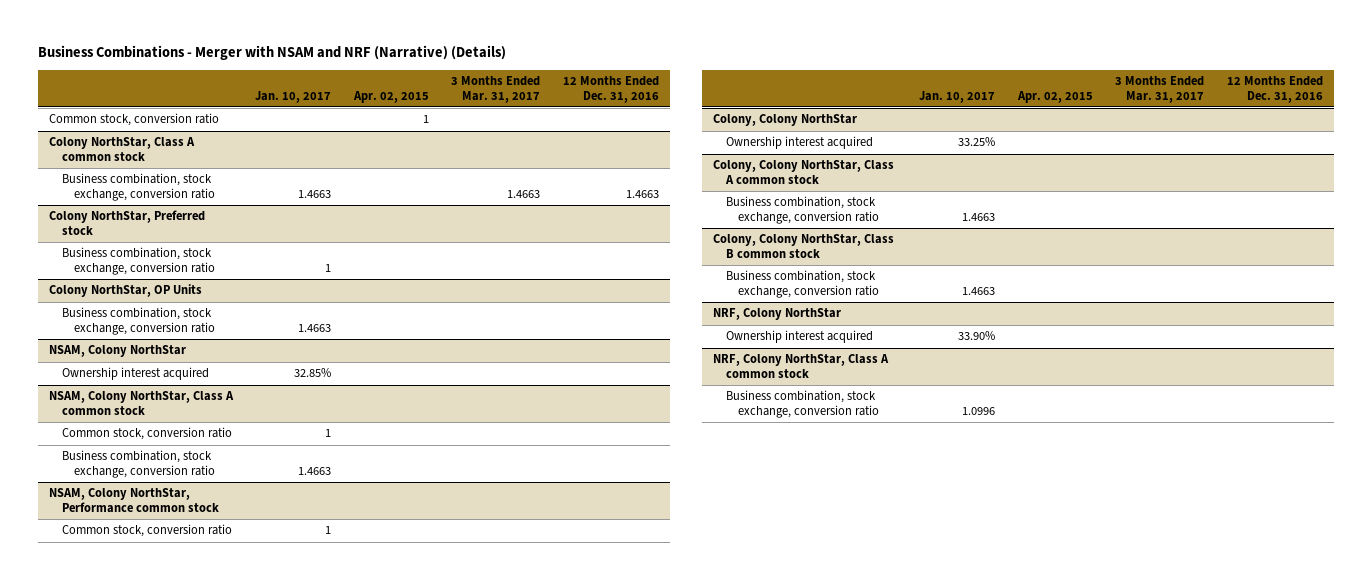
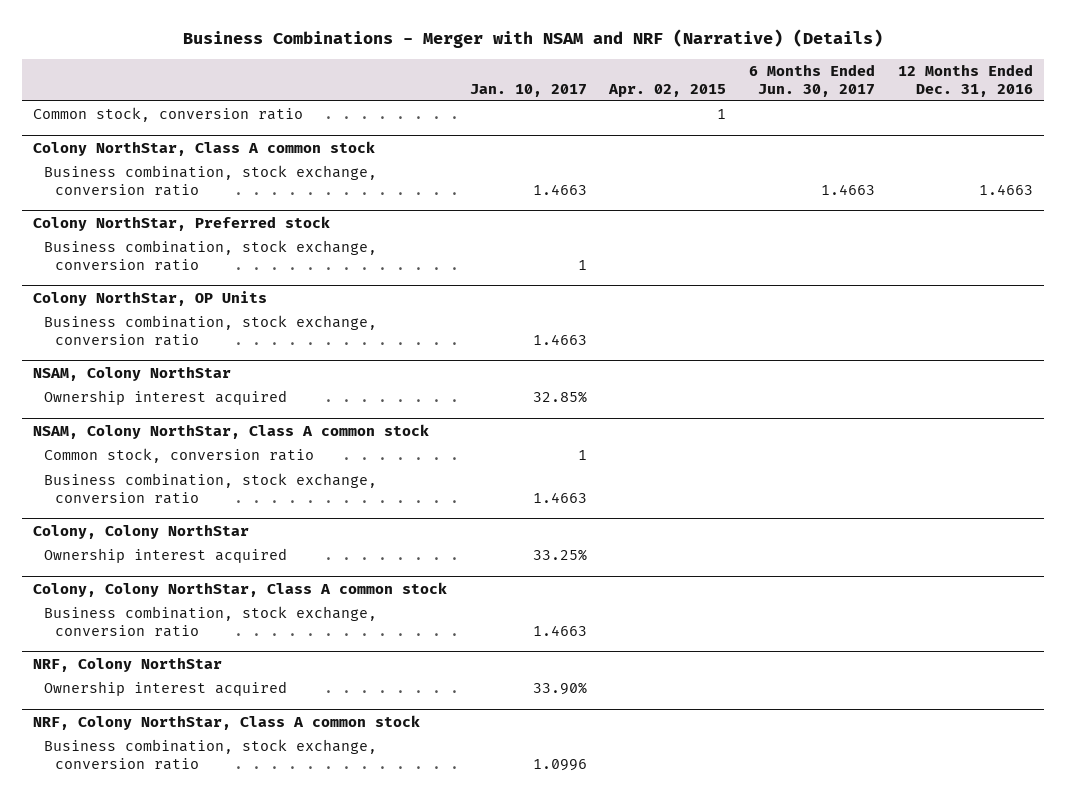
- | Jan. 10, 2017 | Apr. 02, 2015 | 3 Months Ended Mar. 31, 2017 | 12 Months Ended Dec. 31, 2016
+ | Jan. 10, 2017 | Apr. 02, 2015 | 6 Months Ended Jun. 30, 2017 | 12 Months Ended Dec. 31, 2016
- NSAM, Colony NorthStar, Performance common stock
- Common stock, conversion ratio | 1 | | |
- Colony, Colony NorthStar, Class B common stock
- Business combination, stock exchange, conversion ratio | 1.4663 | | |

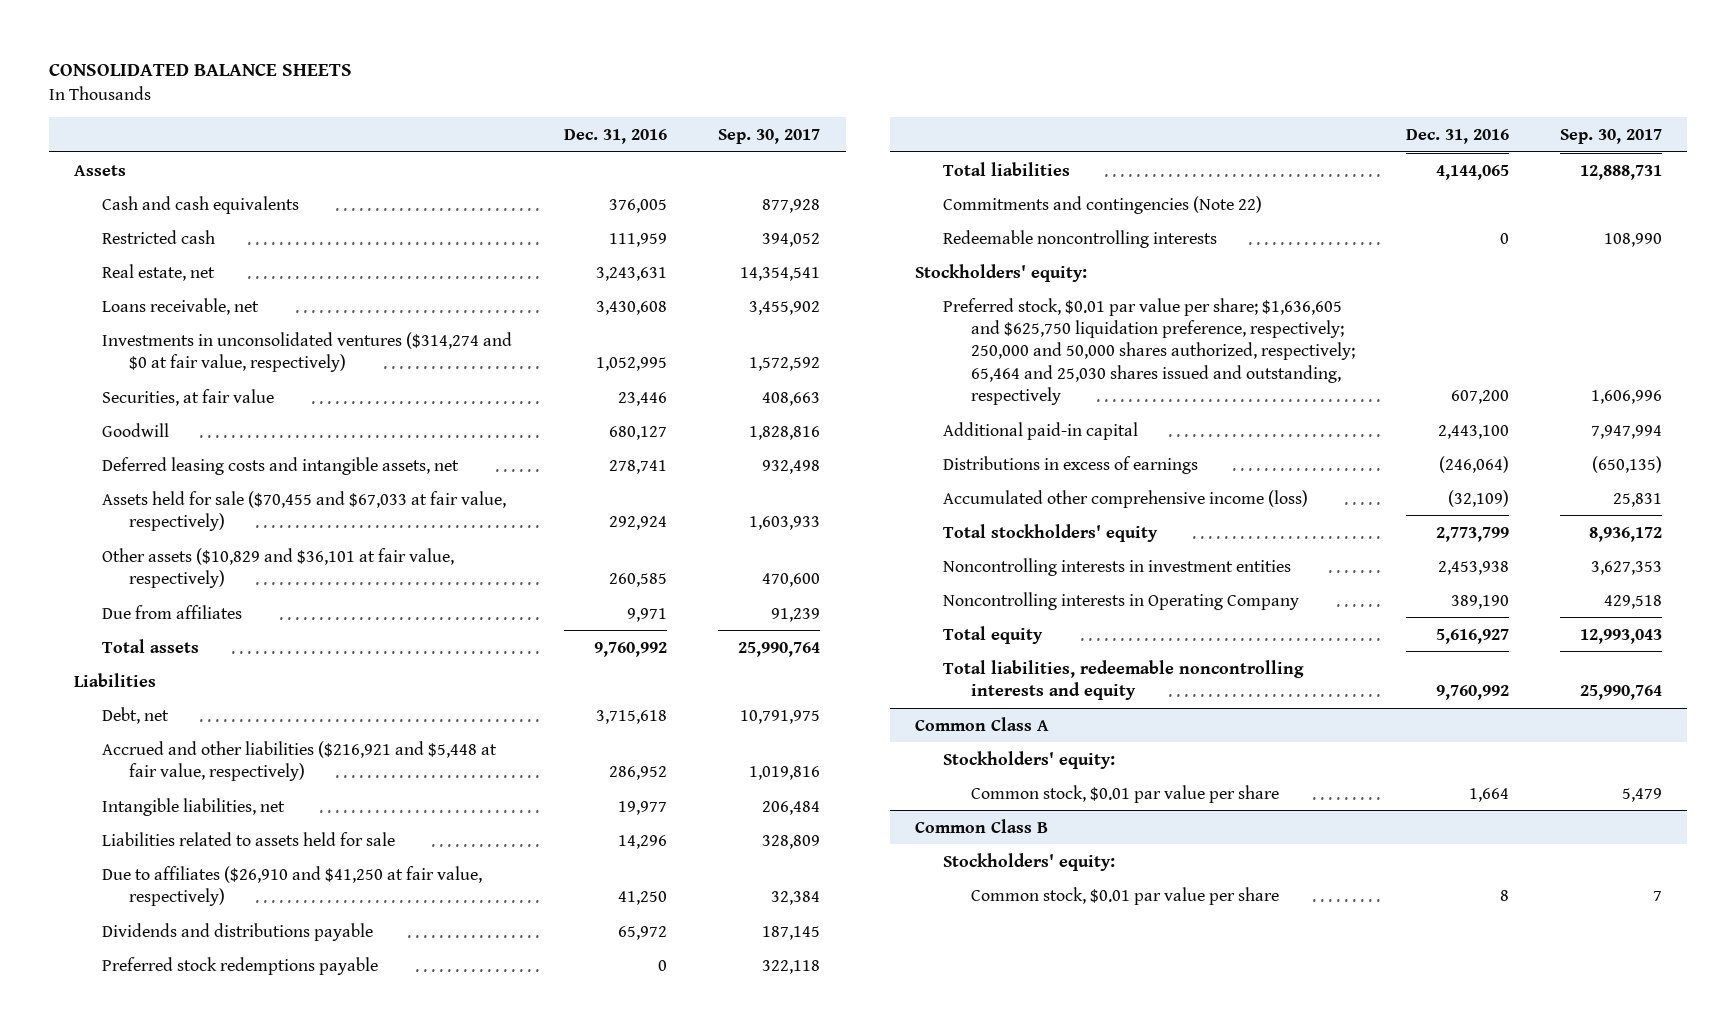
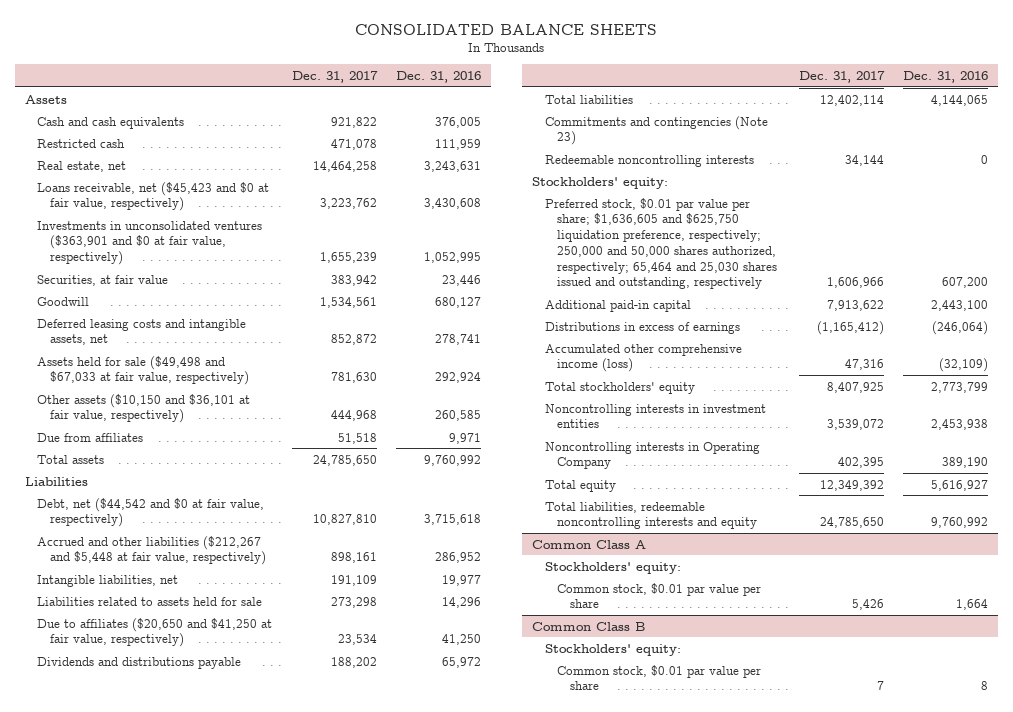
- | Dec. 31, 2016 | Sep. 30, 2017
+ | Dec. 31, 2017 | Dec. 31, 2016
- Loans receivable, net | 3,430,608 | 3,455,902
- Investments in unconsolidated ventures ($314,274 and $0 at fair value, respectively) | 1,052,995 | 1,572,592
+ Loans receivable, net ($45,423 and $0 at fair value, respectively) | 3,223,762 | 3,430,608
+ Investments in unconsolidated ventures ($363,901 and $0 at fair value, respectively) | 1,655,239 | 1,052,995
- Assets held for sale ($70,455 and $67,033 at fair value, respectively) | 292,924 | 1,603,933
- Other assets ($10,829 and $36,101 at fair value, respectively) | 260,585 | 470,600
+ Assets held for sale ($49,498 and $67,033 at fair value, respectively) | 781,630 | 292,924
+ Other assets ($10,150 and $36,101 at fair value, respectively) | 444,968 | 260,585
- Debt, net | 3,715,618 | 10,791,975
- Accrued and other liabilities ($216,921 and $5,448 at fair value, respectively) | 286,952 | 1,019,816
+ Debt, net ($44,542 and $0 at fair value, respectively) | 10,827,810 | 3,715,618
+ Accrued and other liabilities ($212,267 and $5,448 at fair value, respectively) | 898,161 | 286,952
- Due to affiliates ($26,910 and $41,250 at fair value, respectively) | 41,250 | 32,384
+ Due to affiliates ($20,650 and $41,250 at fair value, respectively) | 23,534 | 41,250
- Preferred stock redemptions payable | 0 | 322,118
- Commitments and contingencies (Note 22)
+ Commitments and contingencies (Note 23)

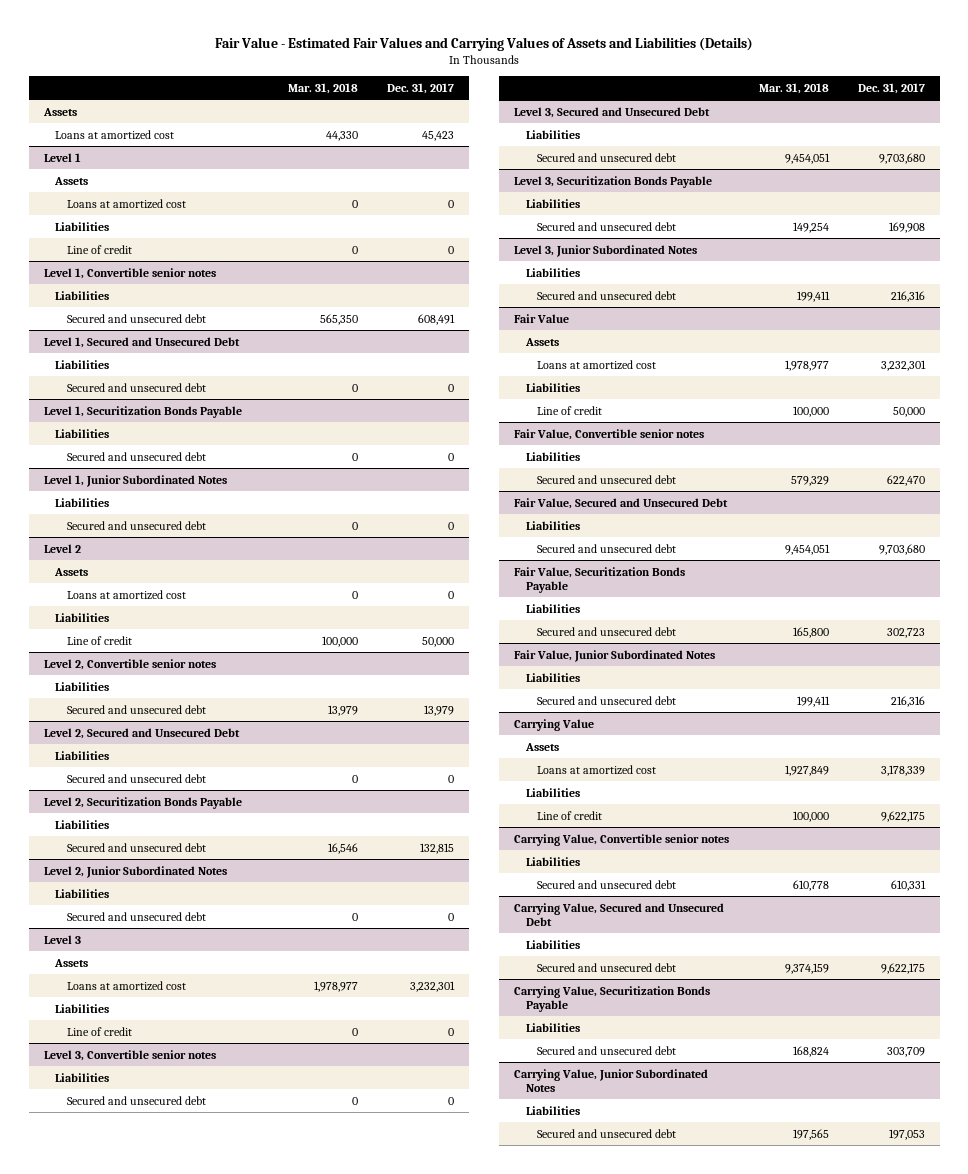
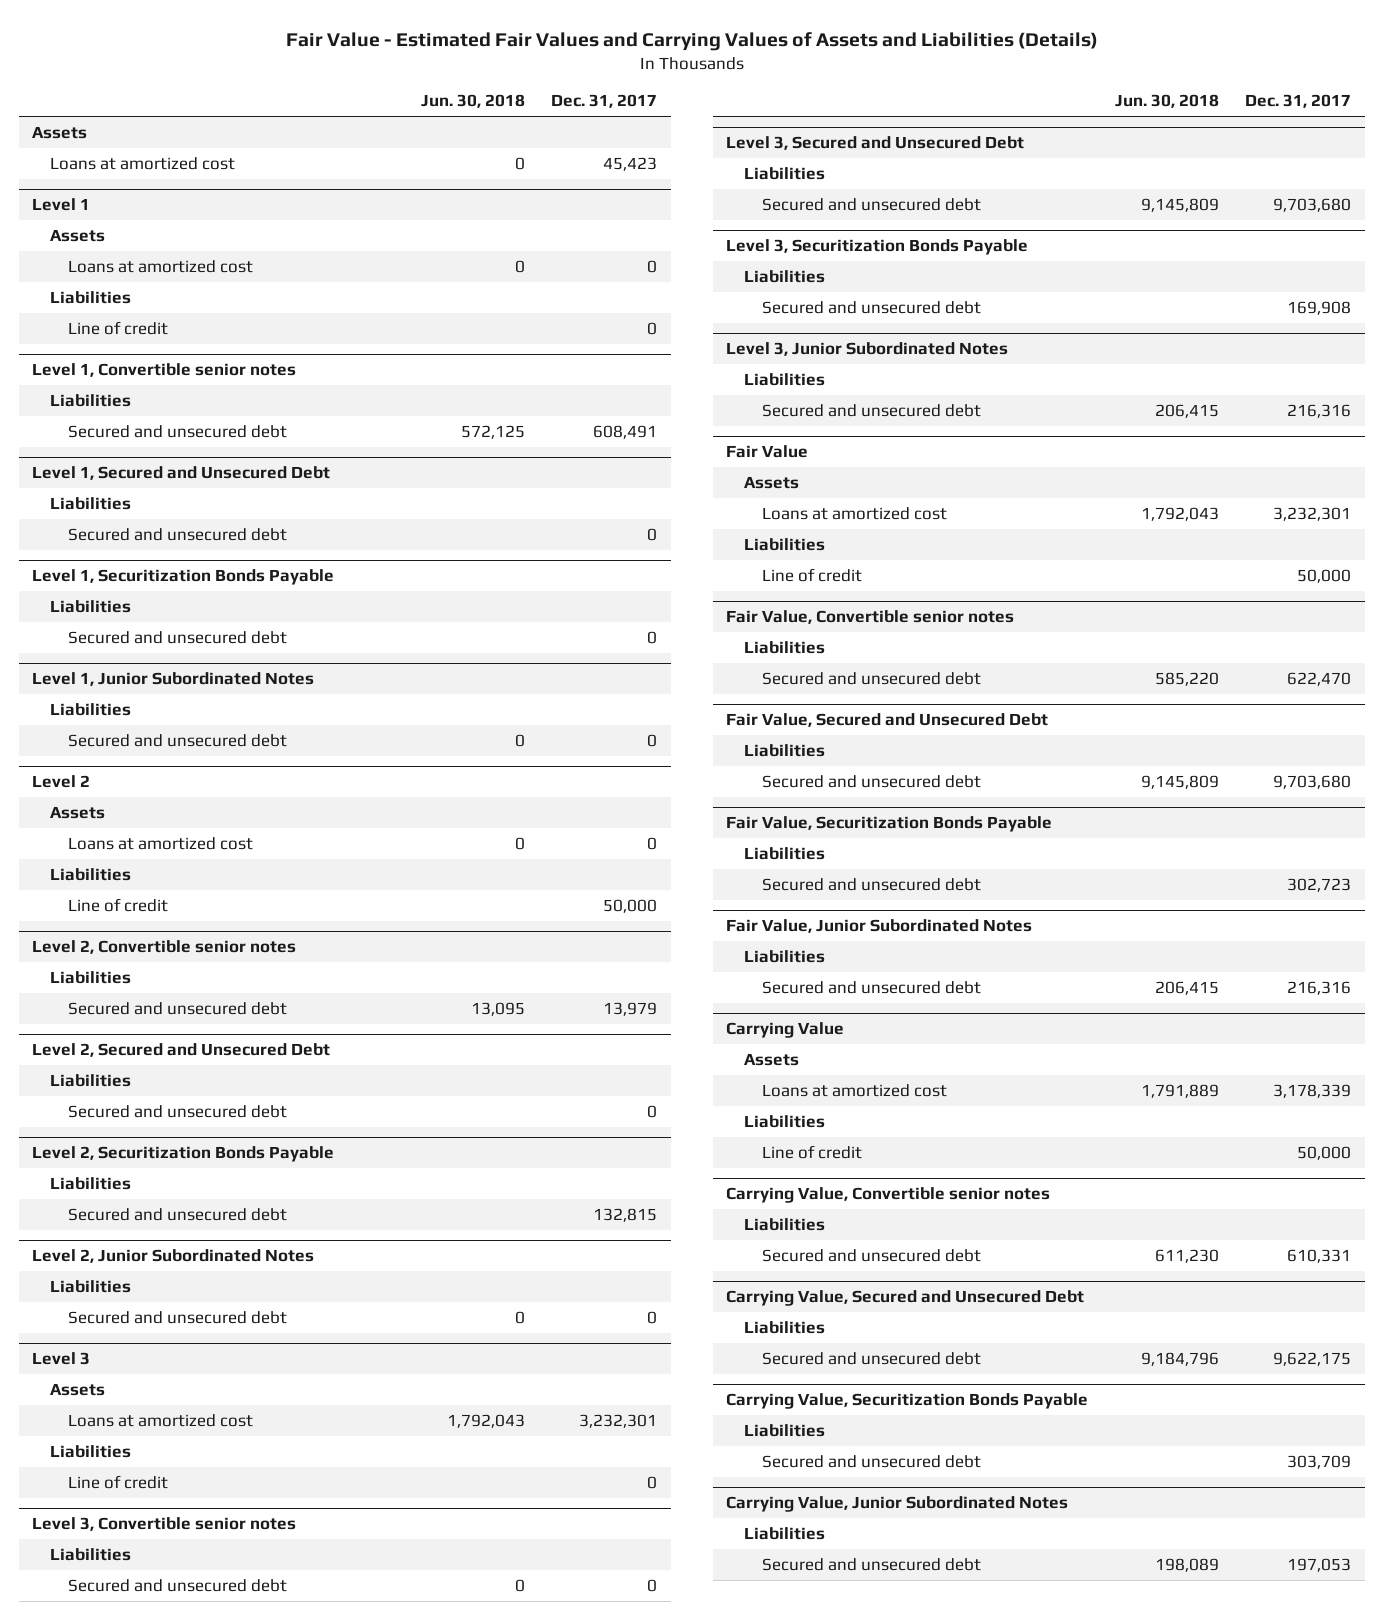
- | Mar. 31, 2018 | Dec. 31, 2017
+ | Jun. 30, 2018 | Dec. 31, 2017
@ Carrying Value
- Line of credit | 100,000 | 9,622,175
+ Line of credit | | 50,000

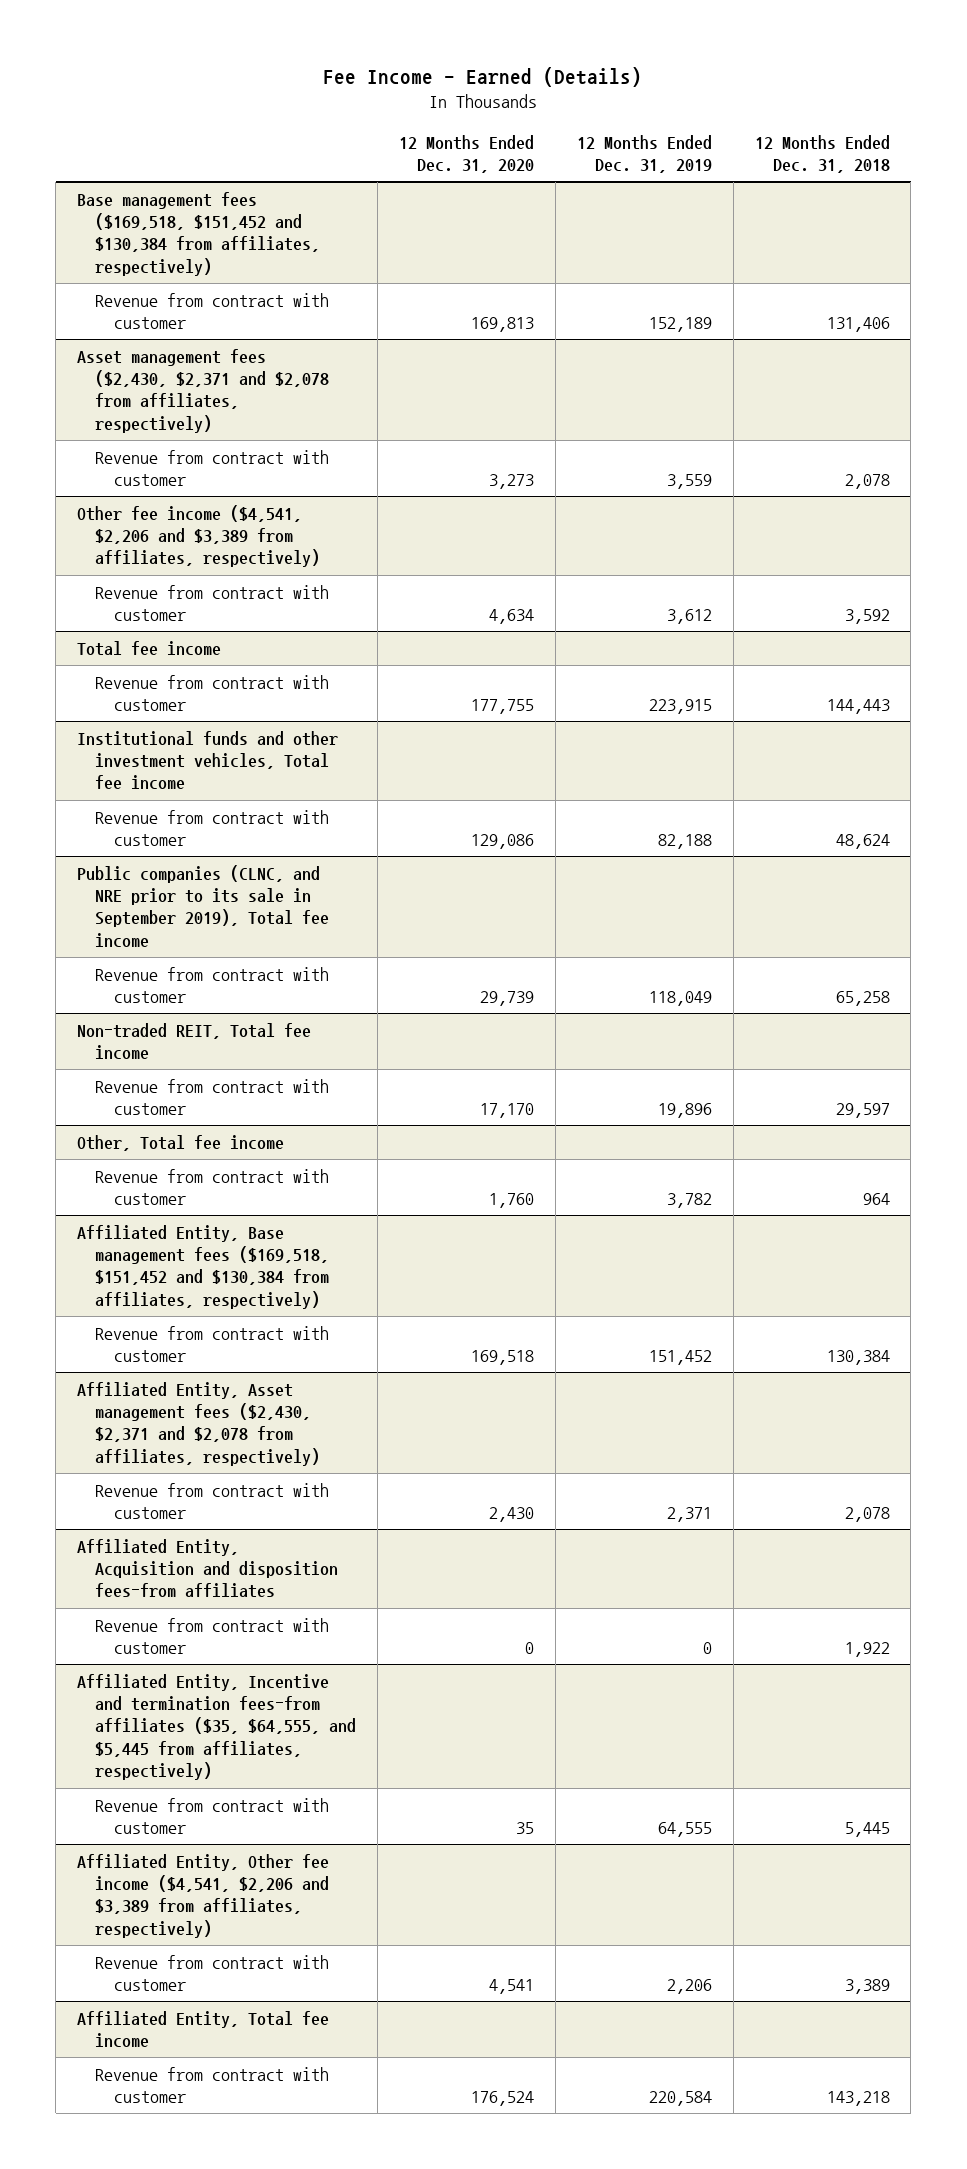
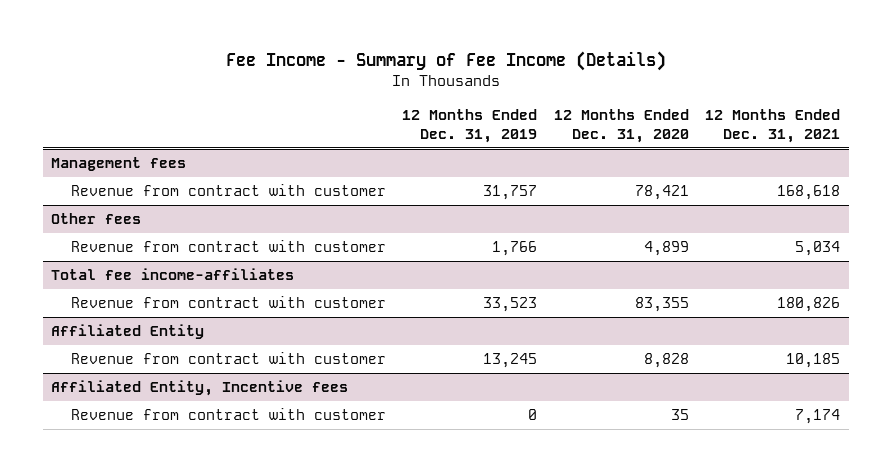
- Fee Income - Earned (Details)
+ Fee Income - Summary of Fee Income (Details)
- | 12 Months Ended Dec. 31, 2020 | 12 Months Ended Dec. 31, 2019 | 12 Months Ended Dec. 31, 2018
+ | 12 Months Ended Dec. 31, 2019 | 12 Months Ended Dec. 31, 2020 | 12 Months Ended Dec. 31, 2021
- Base management fees ($169,518, $151,452 and $130,384 from affiliates, respectively)
- Revenue from contract with customer | 169,813 | 152,189 | 131,406
- Asset management fees ($2,430, $2,371 and $2,078 from affiliates, respectively)
- Revenue from contract with customer | 3,273 | 3,559 | 2,078
- Other fee income ($4,541, $2,206 and $3,389 from affiliates, respectively)
- Revenue from contract with customer | 4,634 | 3,612 | 3,592
- Total fee income
- Revenue from contract with customer | 177,755 | 223,915 | 144,443
- Institutional funds and other investment vehicles, Total fee income
- Revenue from contract with customer | 129,086 | 82,188 | 48,624
- Public companies (CLNC, and NRE prior to its sale in September 2019), Total fee income
- Revenue from contract with customer | 29,739 | 118,049 | 65,258
- Non-traded REIT, Total fee income
- Revenue from contract with customer | 17,170 | 19,896 | 29,597
- Other, Total fee income
- Revenue from contract with customer | 1,760 | 3,782 | 964
- Affiliated Entity, Base management fees ($169,518, $151,452 and $130,384 from affiliates, respectively)
- Revenue from contract with customer | 169,518 | 151,452 | 130,384
- Affiliated Entity, Asset management fees ($2,430, $2,371 and $2,078 from affiliates, respectively)
- Revenue from contract with customer | 2,430 | 2,371 | 2,078
- Affiliated Entity, Acquisition and disposition fees-from affiliates
- Revenue from contract with customer | 0 | 0 | 1,922
- Affiliated Entity, Incentive and termination fees-from affiliates ($35, $64,555, and $5,445 from affiliates, respectively)
- Revenue from contract with customer | 35 | 64,555 | 5,445
- Affiliated Entity, Other fee income ($4,541, $2,206 and $3,389 from affiliates, respectively)
- Revenue from contract with customer | 4,541 | 2,206 | 3,389
- Affiliated Entity, Total fee income
- Revenue from contract with customer | 176,524 | 220,584 | 143,218
+ Management fees
+ Revenue from contract with customer | 31,757 | 78,421 | 168,618
+ Other fees
+ Revenue from contract with customer | 1,766 | 4,899 | 5,034
+ Total fee income-affiliates
+ Revenue from contract with customer | 33,523 | 83,355 | 180,826
+ Affiliated Entity
+ Revenue from contract with customer | 13,245 | 8,828 | 10,185
+ Affiliated Entity, Incentive fees
+ Revenue from contract with customer | 0 | 35 | 7,174

